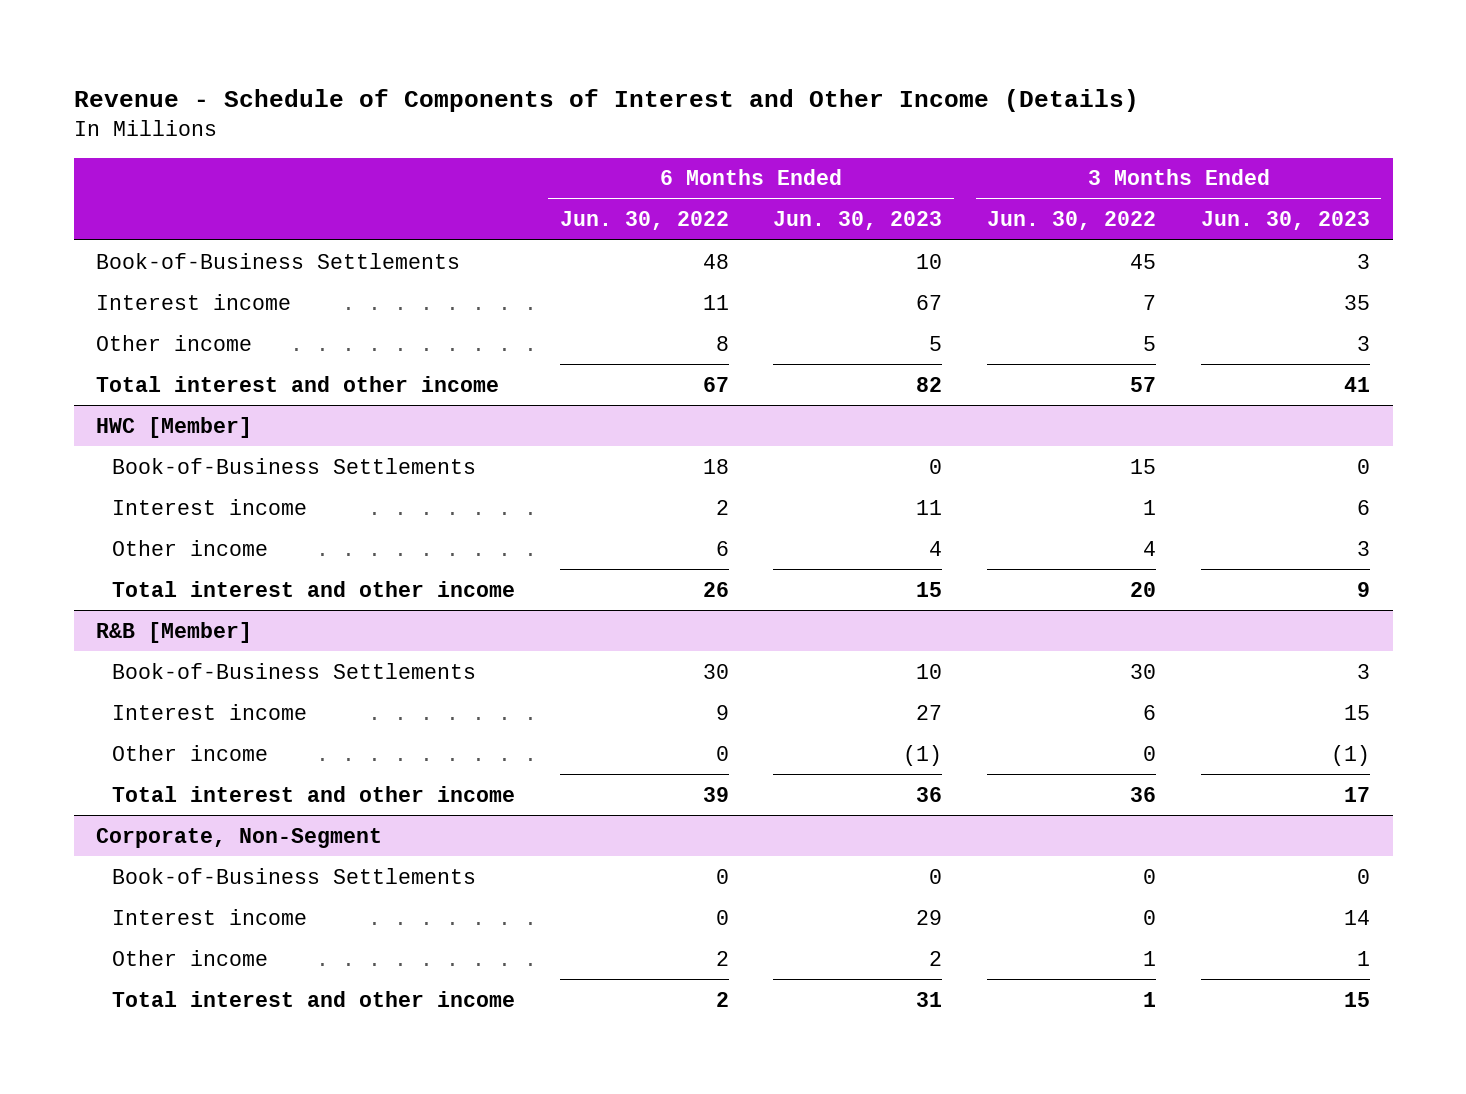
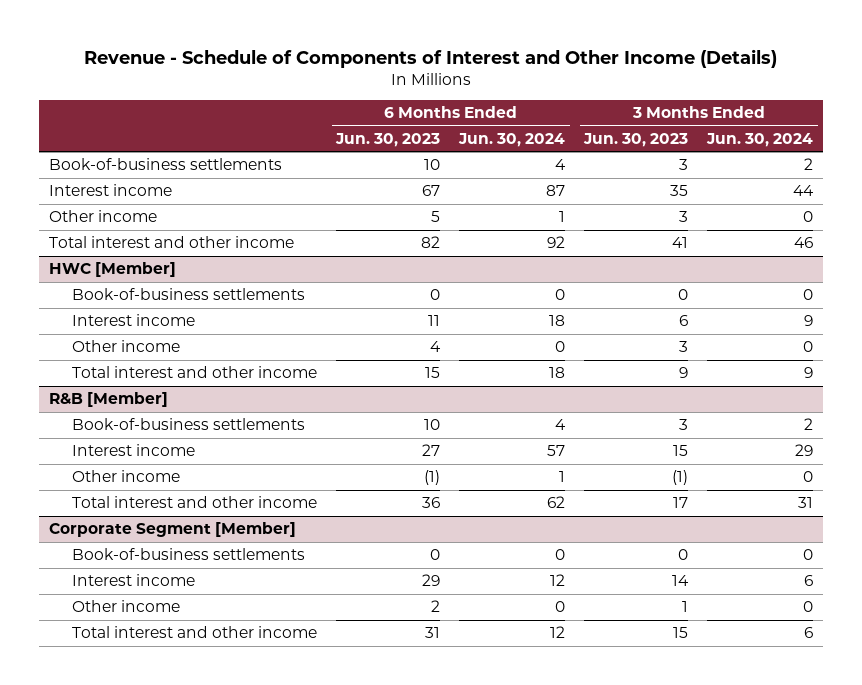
- | 6 Months Ended Jun. 30, 2022 | 6 Months Ended Jun. 30, 2023 | 3 Months Ended Jun. 30, 2022 | 3 Months Ended Jun. 30, 2023
+ | 6 Months Ended Jun. 30, 2023 | 6 Months Ended Jun. 30, 2024 | 3 Months Ended Jun. 30, 2023 | 3 Months Ended Jun. 30, 2024
- Book-of-Business Settlements | 48 | 10 | 45 | 3
+ Book-of-business settlements | 10 | 4 | 3 | 2
@ HWC [Member]
- Book-of-Business Settlements | 18 | 0 | 15 | 0
+ Book-of-business settlements | 0 | 0 | 0 | 0
@ R&B [Member]
- Book-of-Business Settlements | 30 | 10 | 30 | 3
+ Book-of-business settlements | 10 | 4 | 3 | 2
- Corporate, Non-Segment
- Book-of-Business Settlements | 0 | 0 | 0 | 0
+ Corporate Segment [Member]
+ Book-of-business settlements | 0 | 0 | 0 | 0

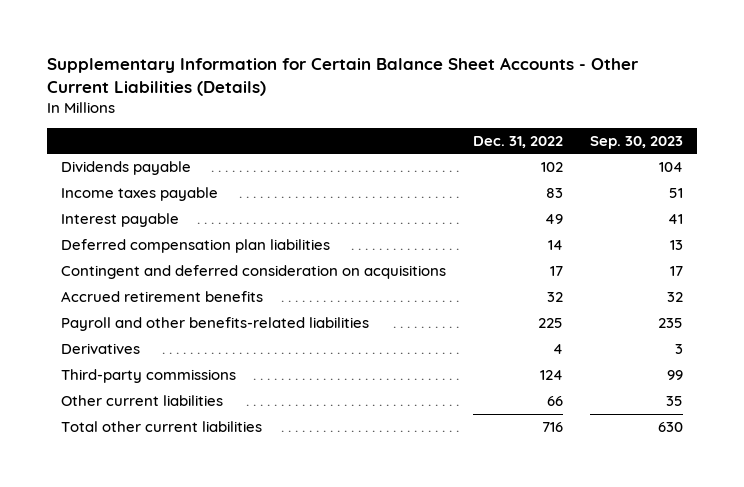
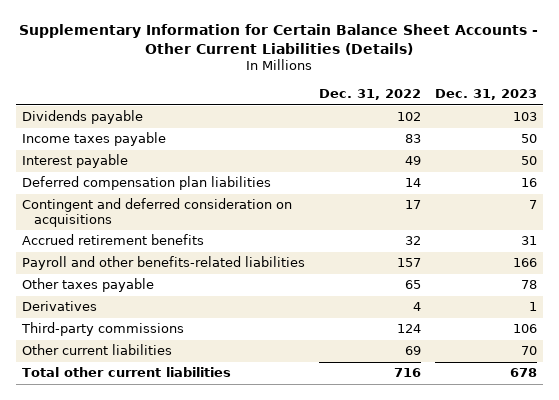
- | Dec. 31, 2022 | Sep. 30, 2023
+ | Dec. 31, 2022 | Dec. 31, 2023
- Payroll and other benefits-related liabilities | 225 | 235
+ Payroll and other benefits-related liabilities | 157 | 166
+ Other taxes payable | 65 | 78
- Other current liabilities | 66 | 35
+ Other current liabilities | 69 | 70

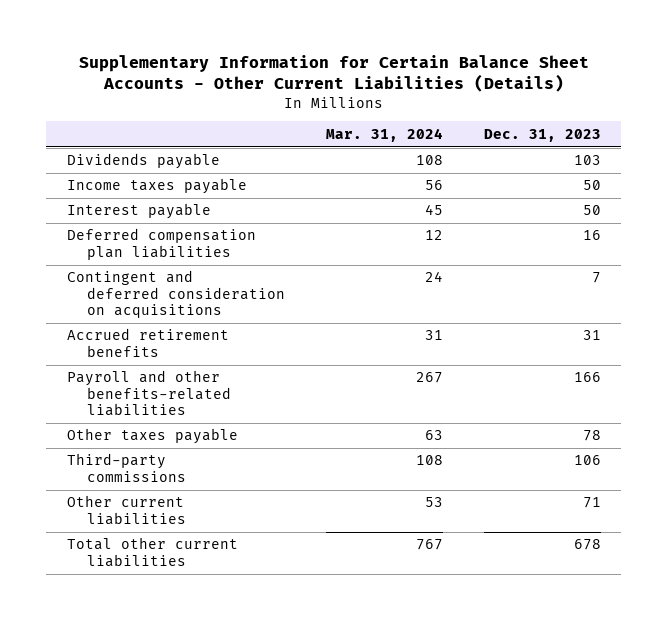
- | Dec. 31, 2022 | Dec. 31, 2023
+ | Mar. 31, 2024 | Dec. 31, 2023
- Derivatives | 4 | 1
- Other current liabilities | 69 | 70
+ Other current liabilities | 53 | 71

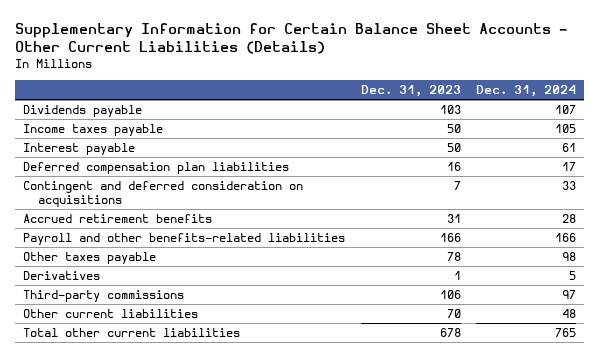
- | Mar. 31, 2024 | Dec. 31, 2023
+ | Dec. 31, 2023 | Dec. 31, 2024
+ Derivatives | 1 | 5
- Other current liabilities | 53 | 71
+ Other current liabilities | 70 | 48

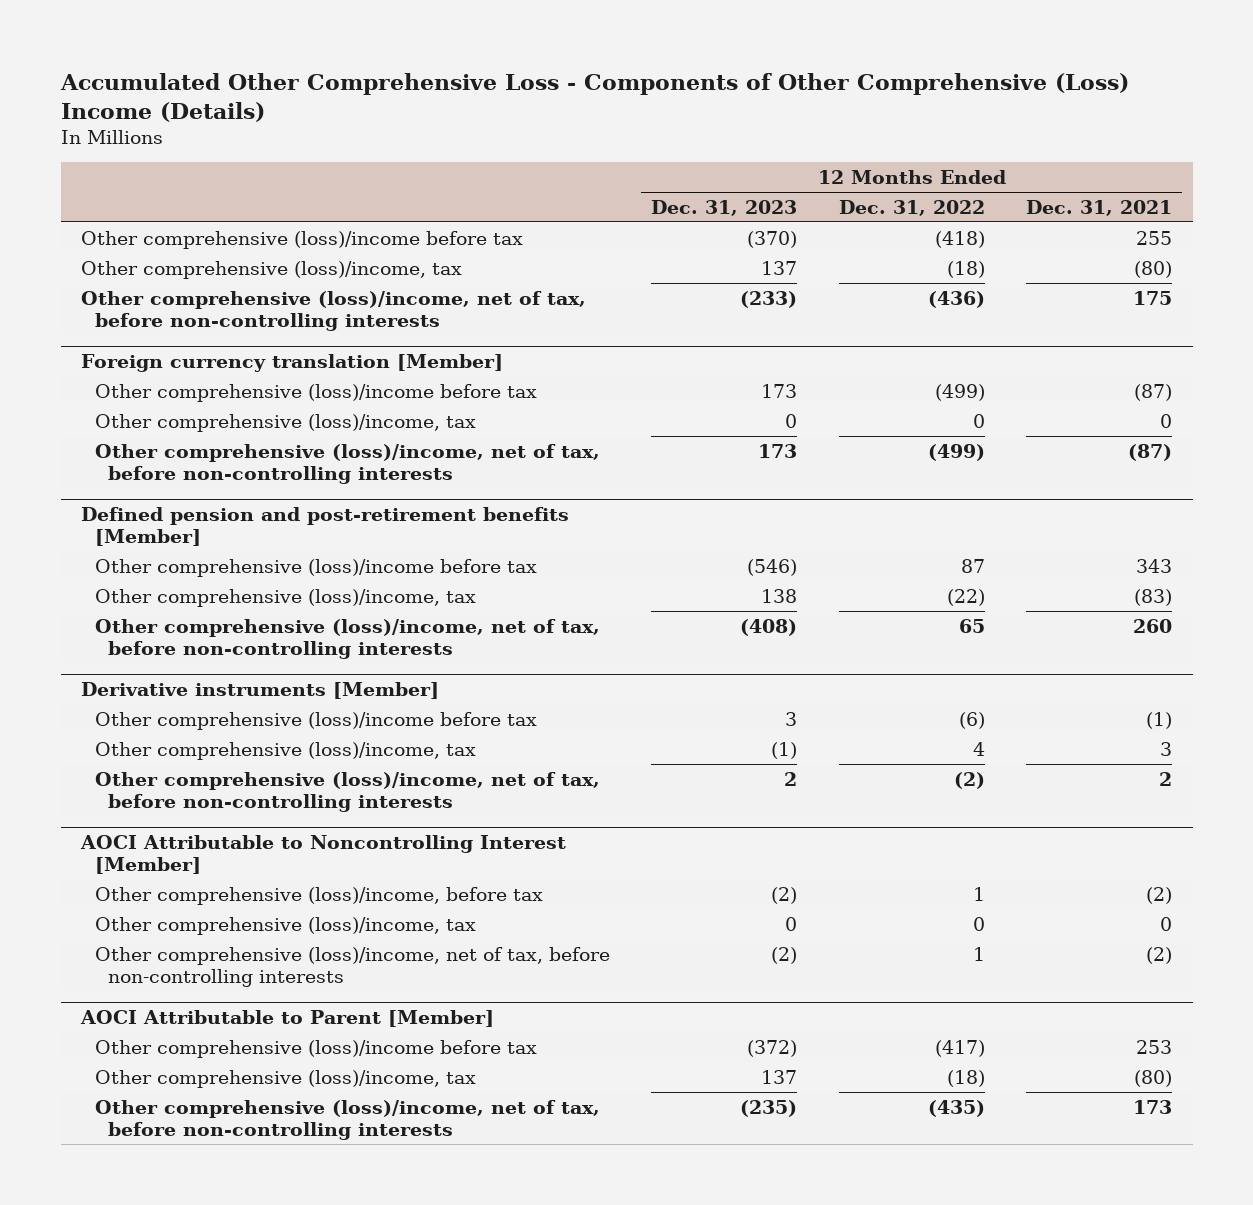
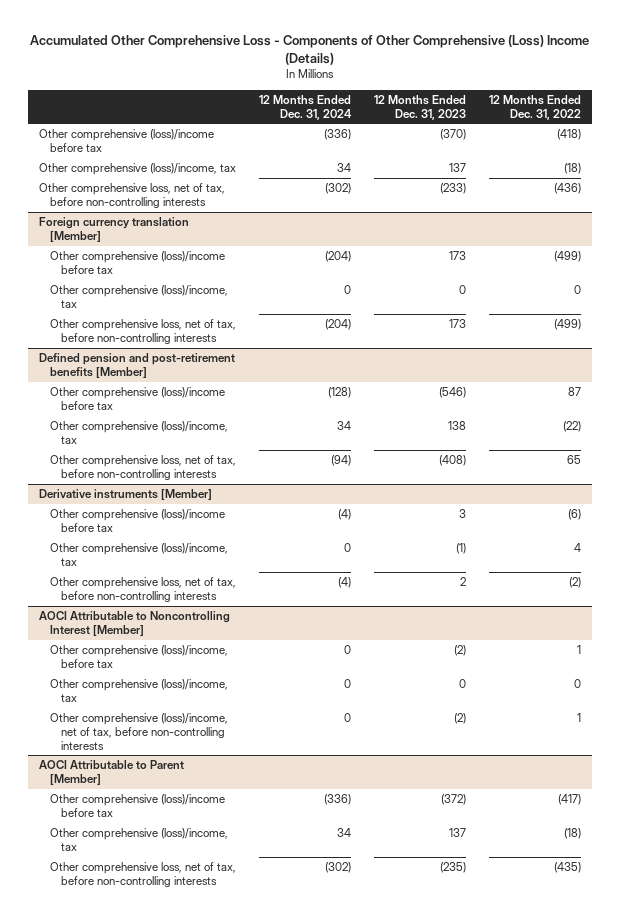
- | 12 Months Ended Dec. 31, 2023 | 12 Months Ended Dec. 31, 2022 | 12 Months Ended Dec. 31, 2021
+ | 12 Months Ended Dec. 31, 2024 | 12 Months Ended Dec. 31, 2023 | 12 Months Ended Dec. 31, 2022
- Other comprehensive (loss)/income, net of tax, before non-controlling interests | (233) | (436) | 175
+ Other comprehensive loss, net of tax, before non-controlling interests | (302) | (233) | (436)
@ Foreign currency translation [Member]
- Other comprehensive (loss)/income, net of tax, before non-controlling interests | 173 | (499) | (87)
+ Other comprehensive loss, net of tax, before non-controlling interests | (204) | 173 | (499)
@ Defined pension and post-retirement benefits [Member]
- Other comprehensive (loss)/income, net of tax, before non-controlling interests | (408) | 65 | 260
+ Other comprehensive loss, net of tax, before non-controlling interests | (94) | (408) | 65
@ Derivative instruments [Member]
- Other comprehensive (loss)/income, net of tax, before non-controlling interests | 2 | (2) | 2
+ Other comprehensive loss, net of tax, before non-controlling interests | (4) | 2 | (2)
@ AOCI Attributable to Parent [Member]
- Other comprehensive (loss)/income, net of tax, before non-controlling interests | (235) | (435) | 173
+ Other comprehensive loss, net of tax, before non-controlling interests | (302) | (235) | (435)

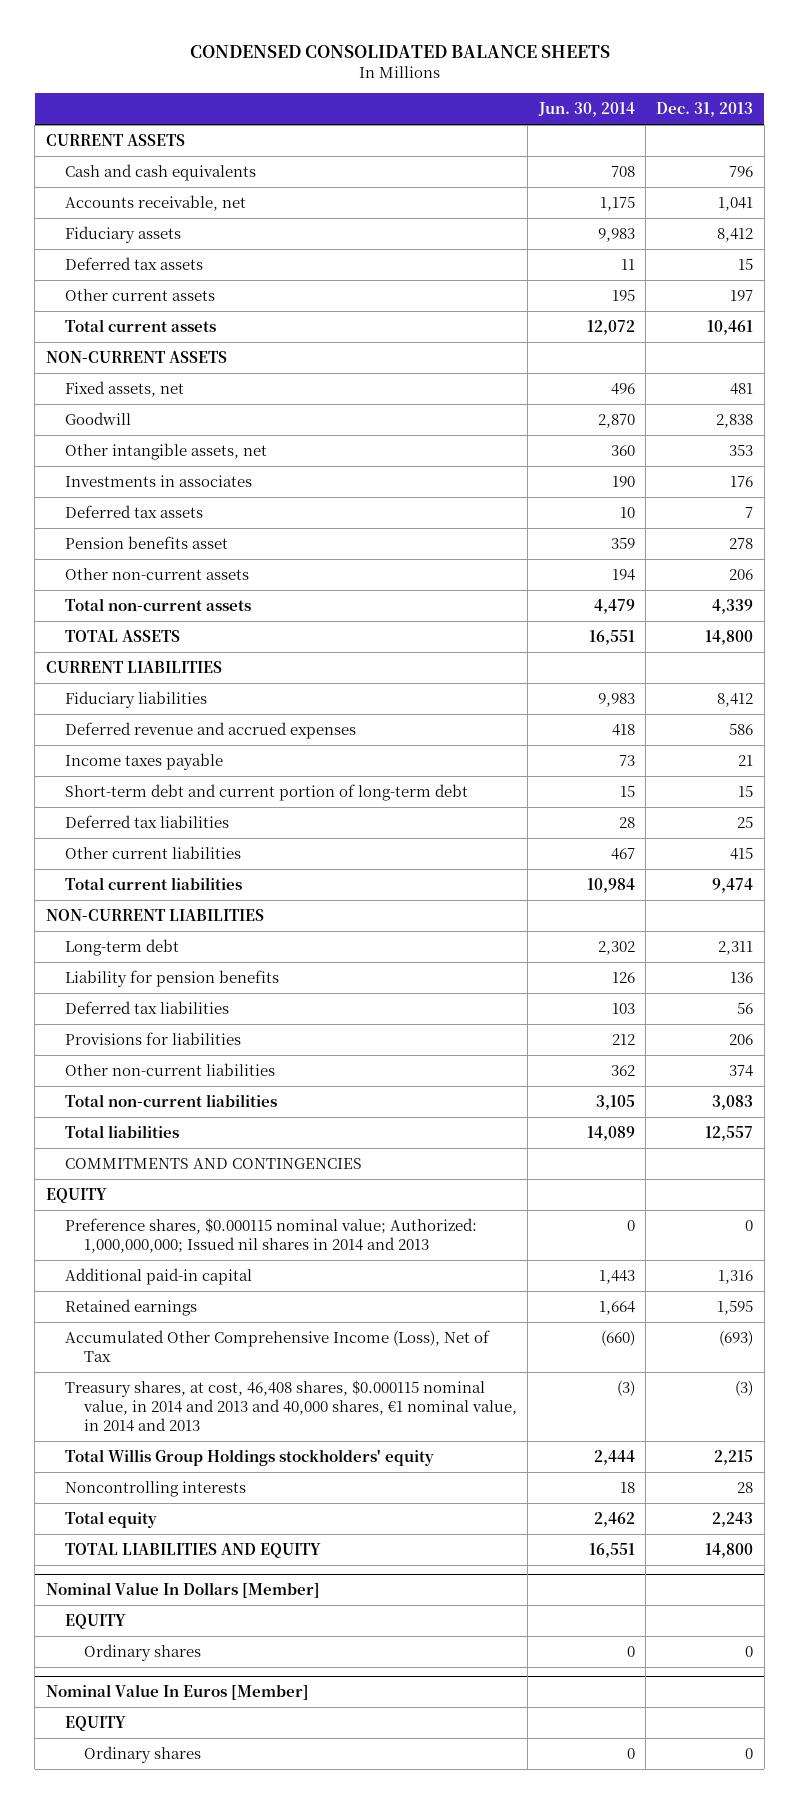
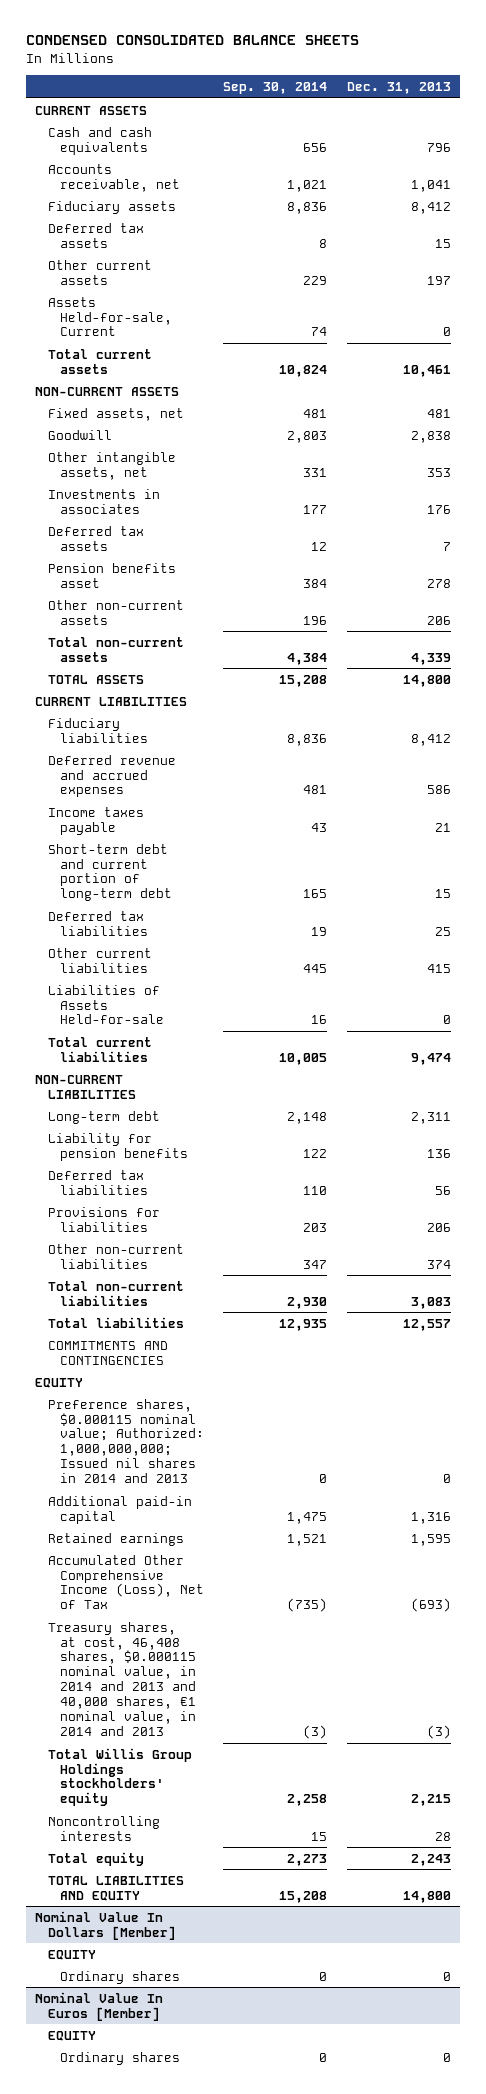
- | Jun. 30, 2014 | Dec. 31, 2013
+ | Sep. 30, 2014 | Dec. 31, 2013
+ Assets Held-for-sale, Current | 74 | 0
+ Liabilities of Assets Held-for-sale | 16 | 0

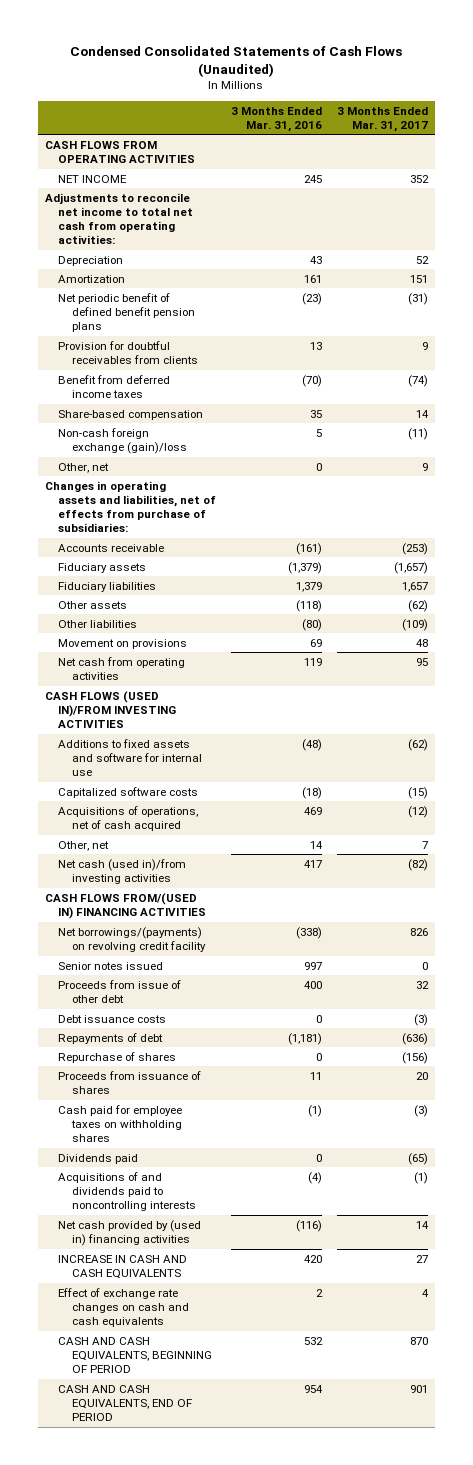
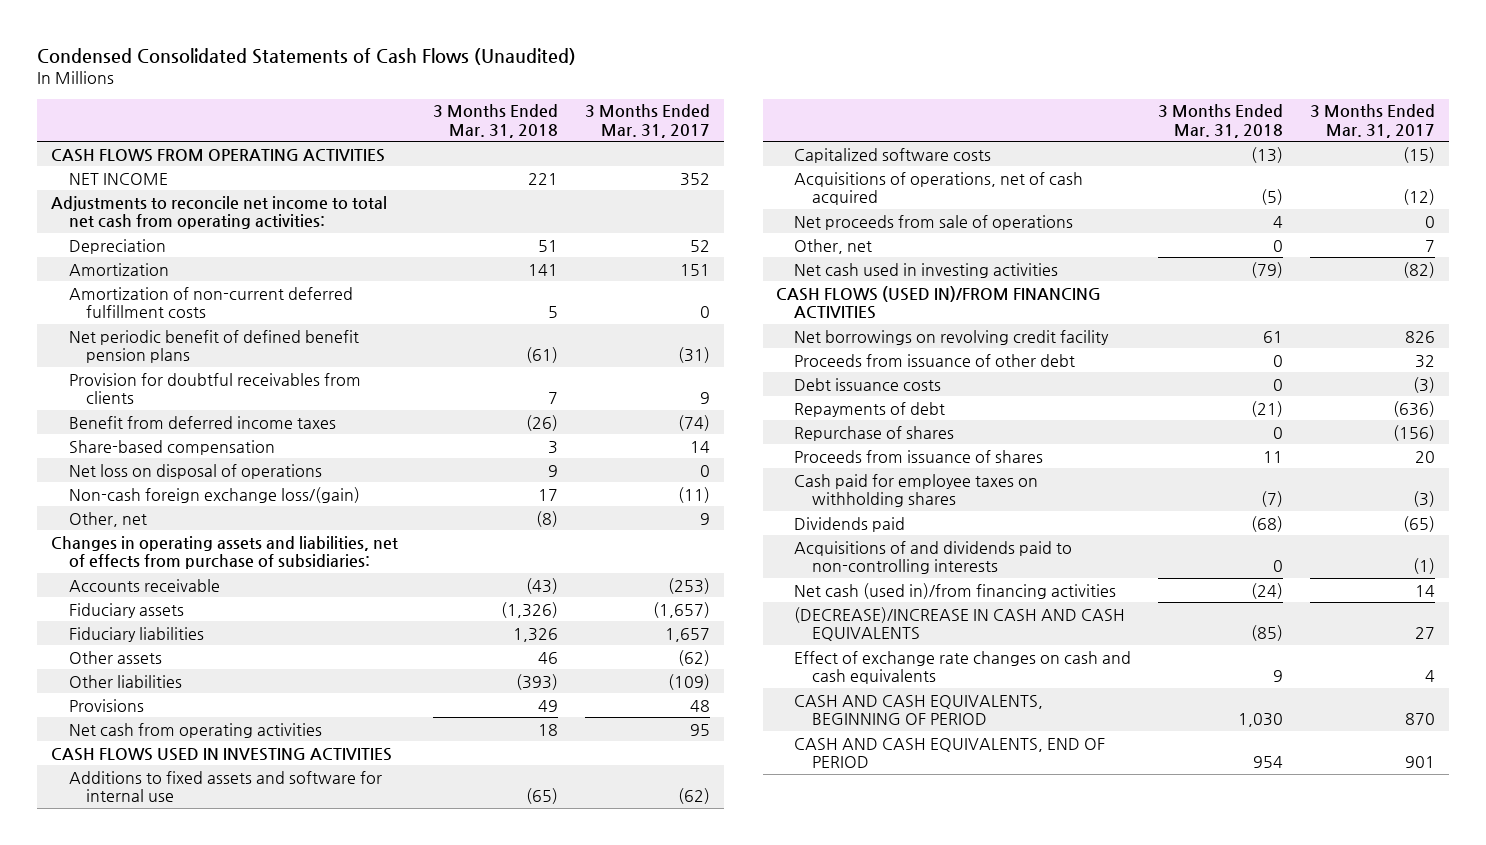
- | 3 Months Ended Mar. 31, 2016 | 3 Months Ended Mar. 31, 2017
+ | 3 Months Ended Mar. 31, 2018 | 3 Months Ended Mar. 31, 2017
+ Amortization of non-current deferred fulfillment costs | 5 | 0
- Non-cash foreign exchange (gain)/loss | 5 | (11)
+ Net loss on disposal of operations | 9 | 0
+ Non-cash foreign exchange loss/(gain) | 17 | (11)
- Movement on provisions | 69 | 48
+ Provisions | 49 | 48
- CASH FLOWS (USED IN)/FROM INVESTING ACTIVITIES
+ CASH FLOWS USED IN INVESTING ACTIVITIES
+ Net proceeds from sale of operations | 4 | 0
- Net cash (used in)/from investing activities | 417 | (82)
- CASH FLOWS FROM/(USED IN) FINANCING ACTIVITIES
- Net borrowings/(payments) on revolving credit facility | (338) | 826
- Senior notes issued | 997 | 0
- Proceeds from issue of other debt | 400 | 32
+ Net cash used in investing activities | (79) | (82)
+ CASH FLOWS (USED IN)/FROM FINANCING ACTIVITIES
+ Net borrowings on revolving credit facility | 61 | 826
+ Proceeds from issuance of other debt | 0 | 32
- Acquisitions of and dividends paid to noncontrolling interests | (4) | (1)
- Net cash provided by (used in) financing activities | (116) | 14
- INCREASE IN CASH AND CASH EQUIVALENTS | 420 | 27
+ Acquisitions of and dividends paid to non-controlling interests | 0 | (1)
+ Net cash (used in)/from financing activities | (24) | 14
+ (DECREASE)/INCREASE IN CASH AND CASH EQUIVALENTS | (85) | 27

